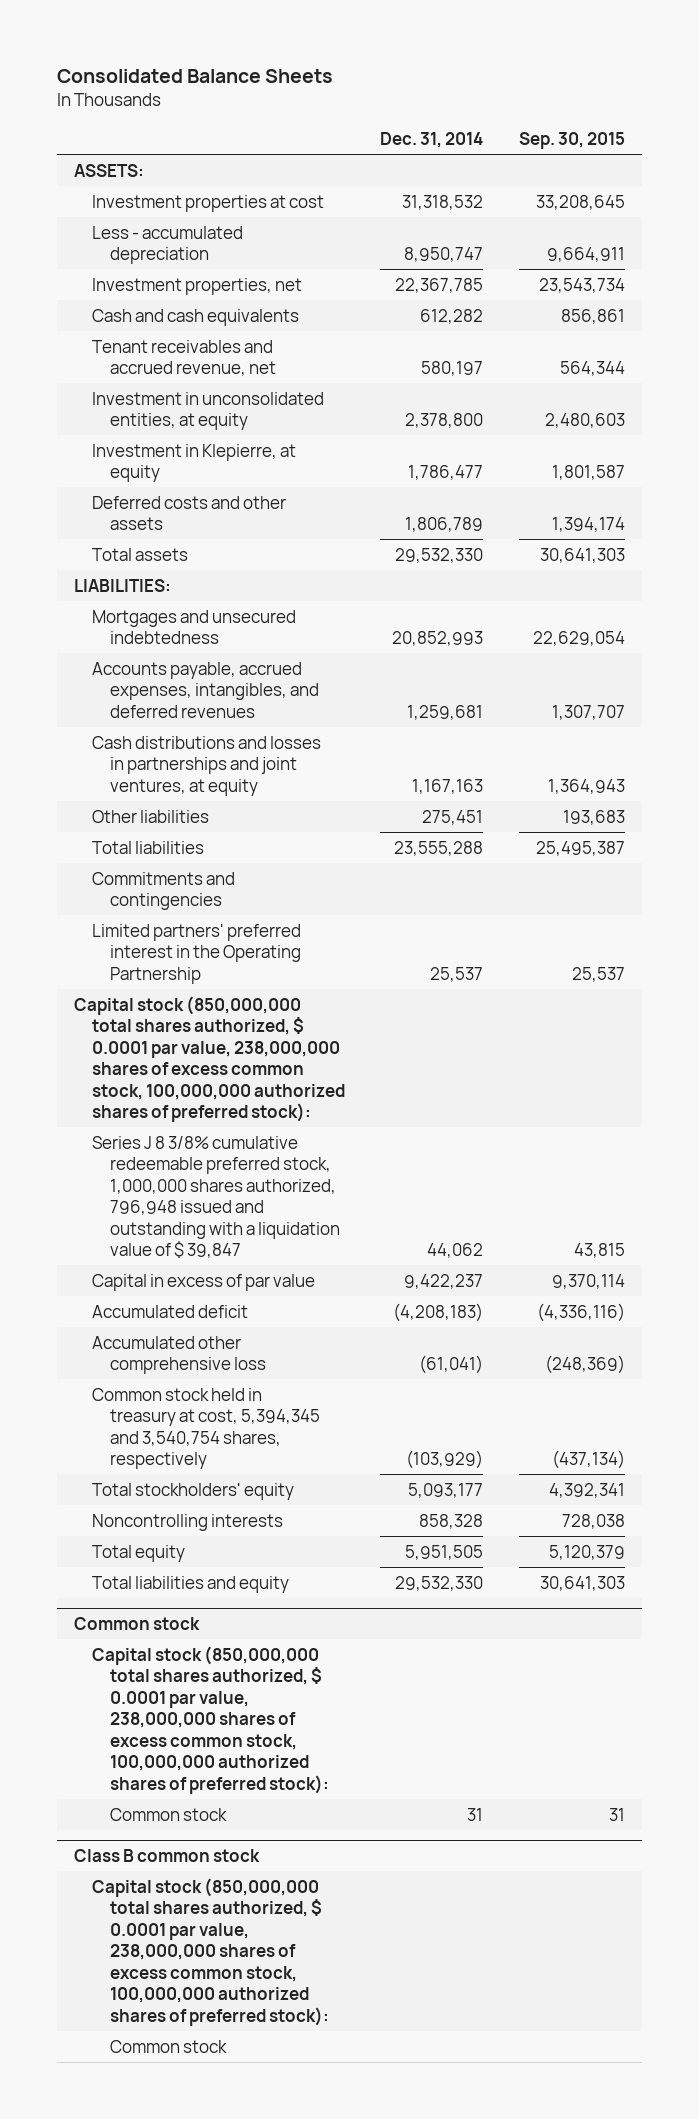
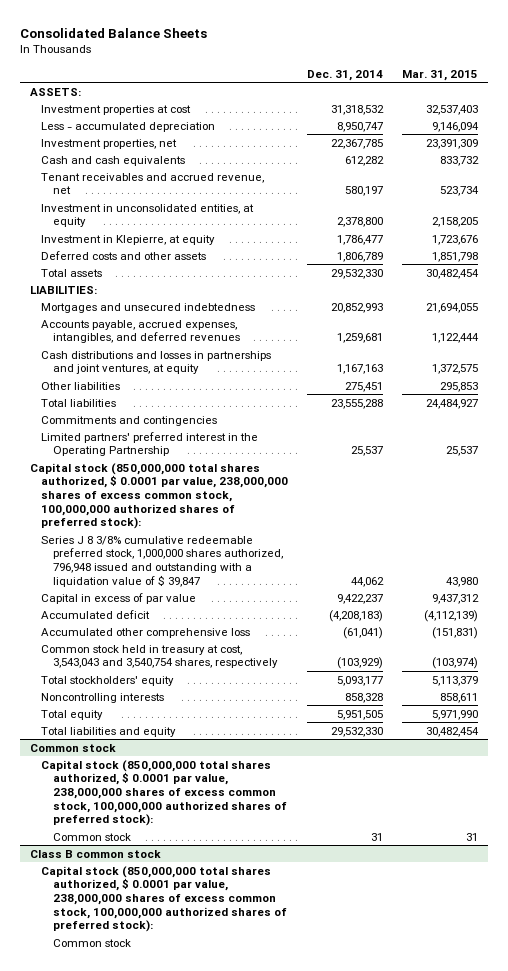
- | Dec. 31, 2014 | Sep. 30, 2015
+ | Dec. 31, 2014 | Mar. 31, 2015
- Common stock held in treasury at cost, 5,394,345 and 3,540,754 shares, respectively | (103,929) | (437,134)
+ Common stock held in treasury at cost, 3,543,043 and 3,540,754 shares, respectively | (103,929) | (103,974)

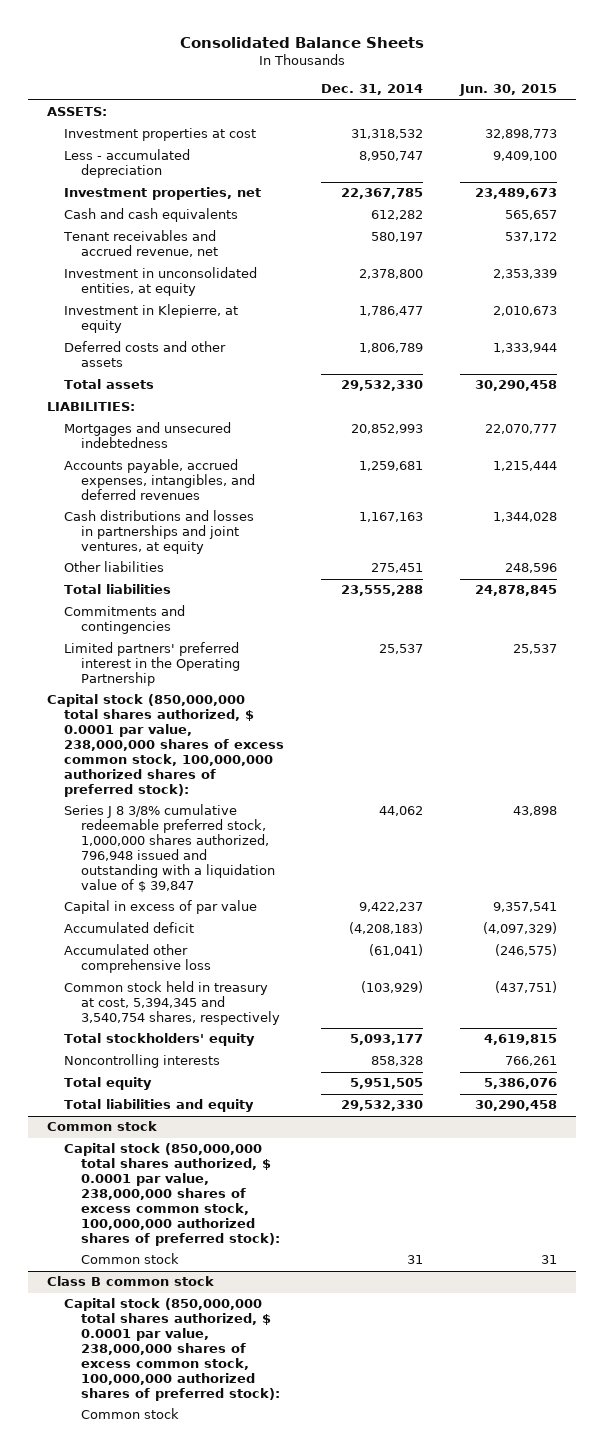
- | Dec. 31, 2014 | Mar. 31, 2015
+ | Dec. 31, 2014 | Jun. 30, 2015
- Common stock held in treasury at cost, 3,543,043 and 3,540,754 shares, respectively | (103,929) | (103,974)
+ Common stock held in treasury at cost, 5,394,345 and 3,540,754 shares, respectively | (103,929) | (437,751)

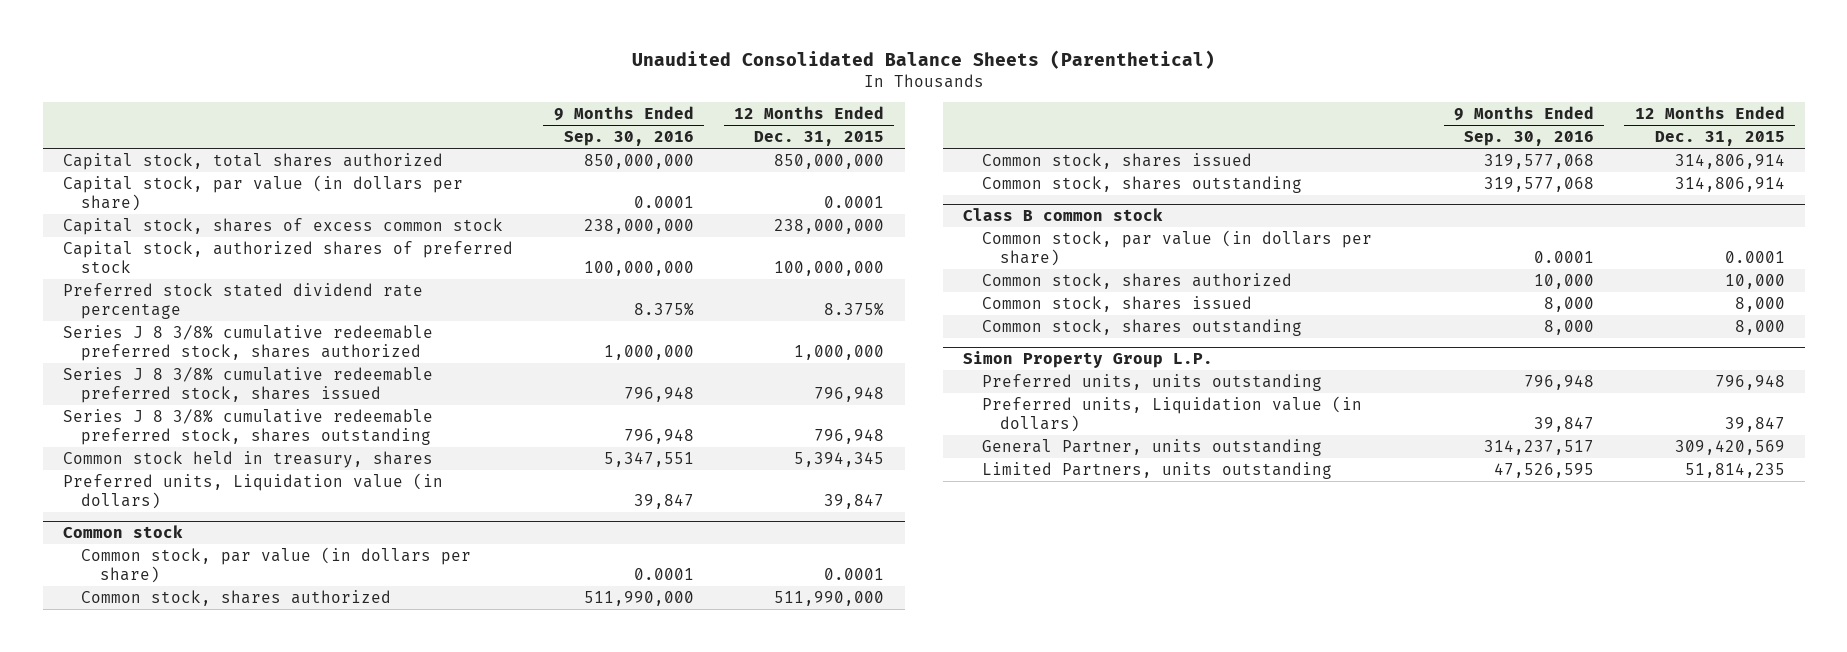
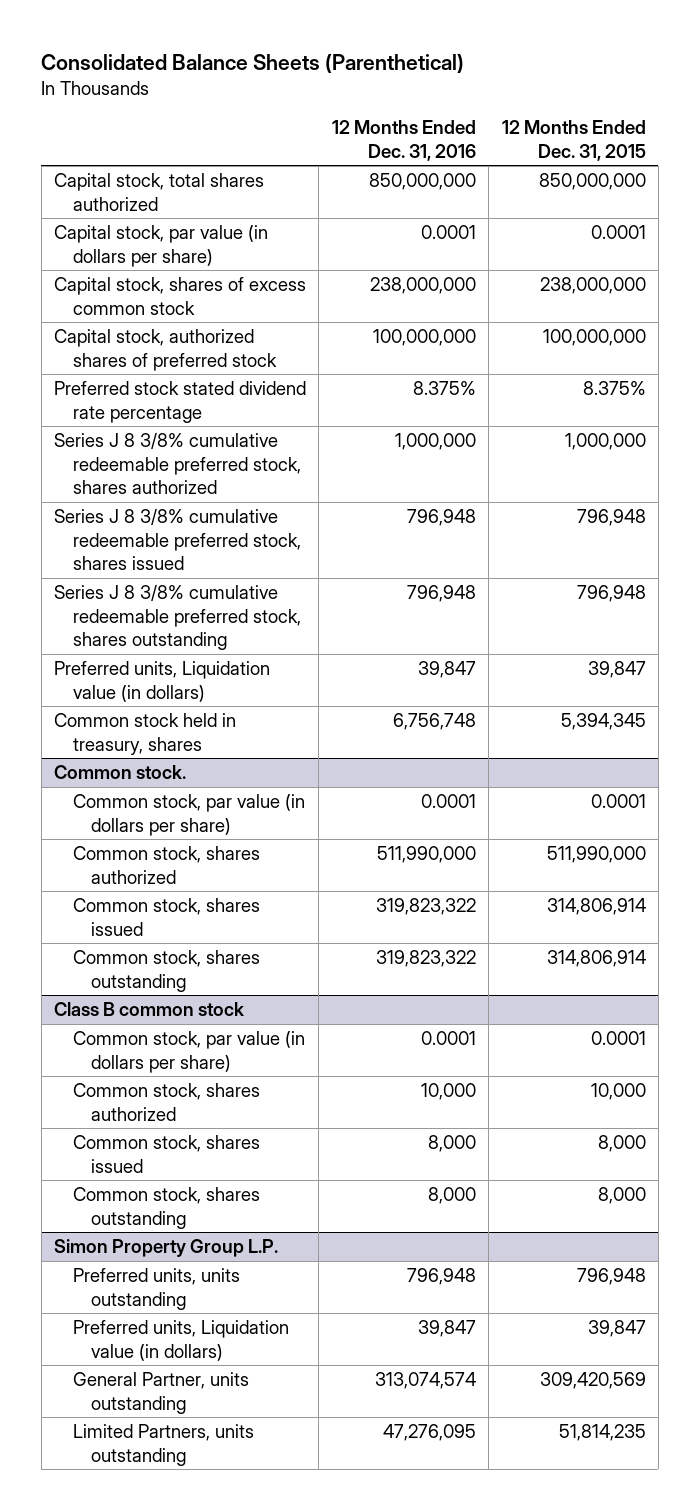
- Unaudited Consolidated Balance Sheets (Parenthetical)
+ Consolidated Balance Sheets (Parenthetical)
- | 9 Months Ended Sep. 30, 2016 | 12 Months Ended Dec. 31, 2015
+ | 12 Months Ended Dec. 31, 2016 | 12 Months Ended Dec. 31, 2015
- Common stock
moved down: Common stock held in treasury, shares | 6,756,748 | 5,394,345
+ Common stock.

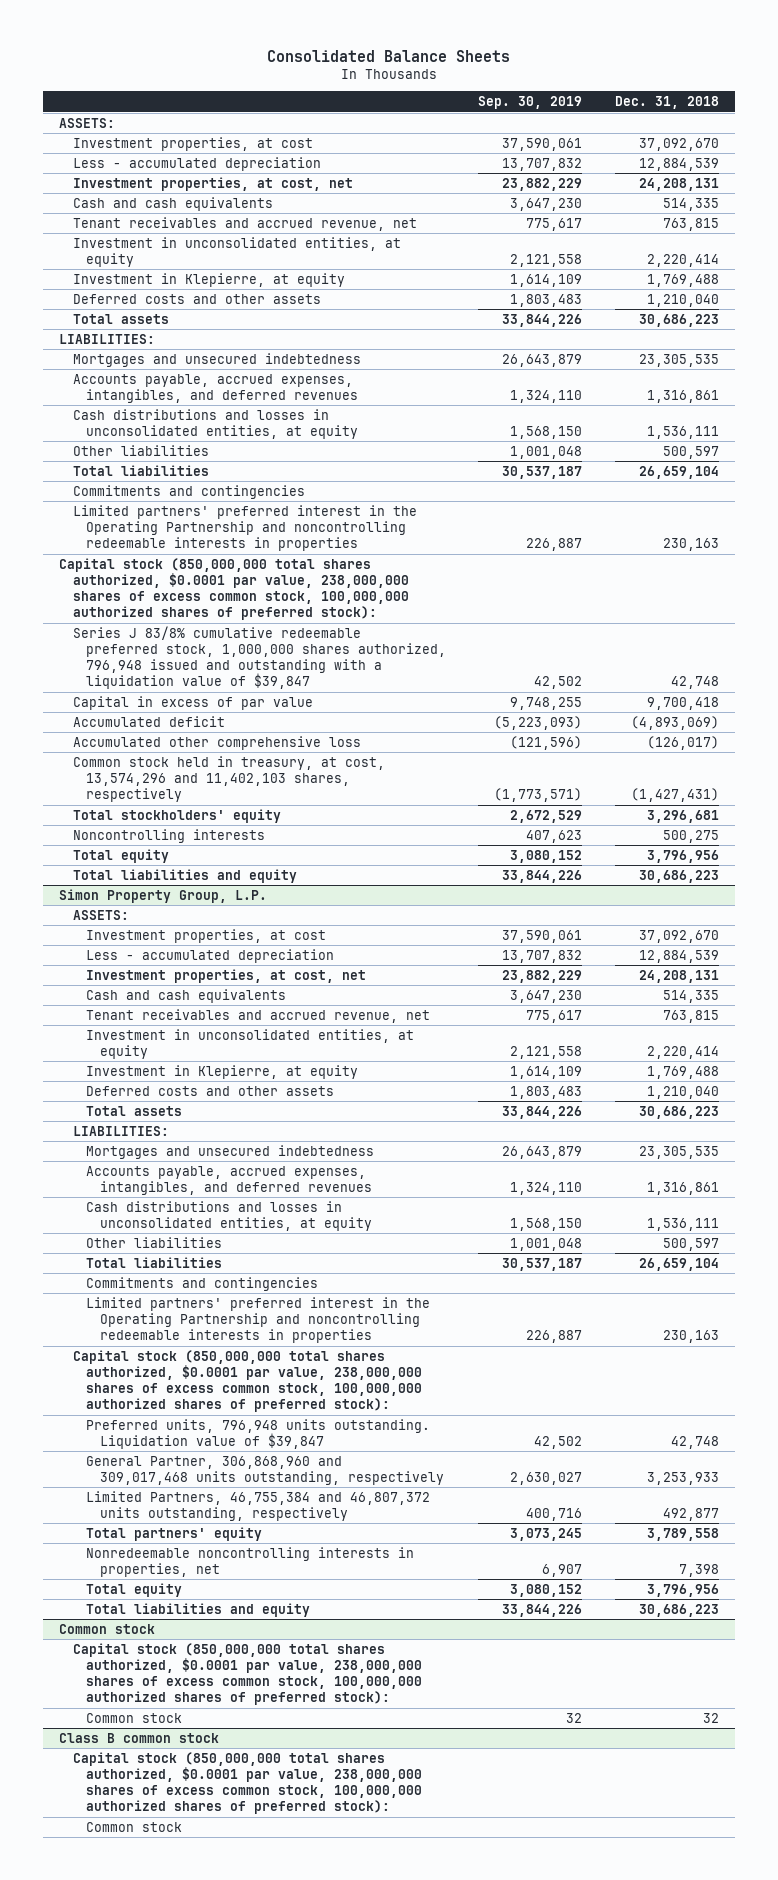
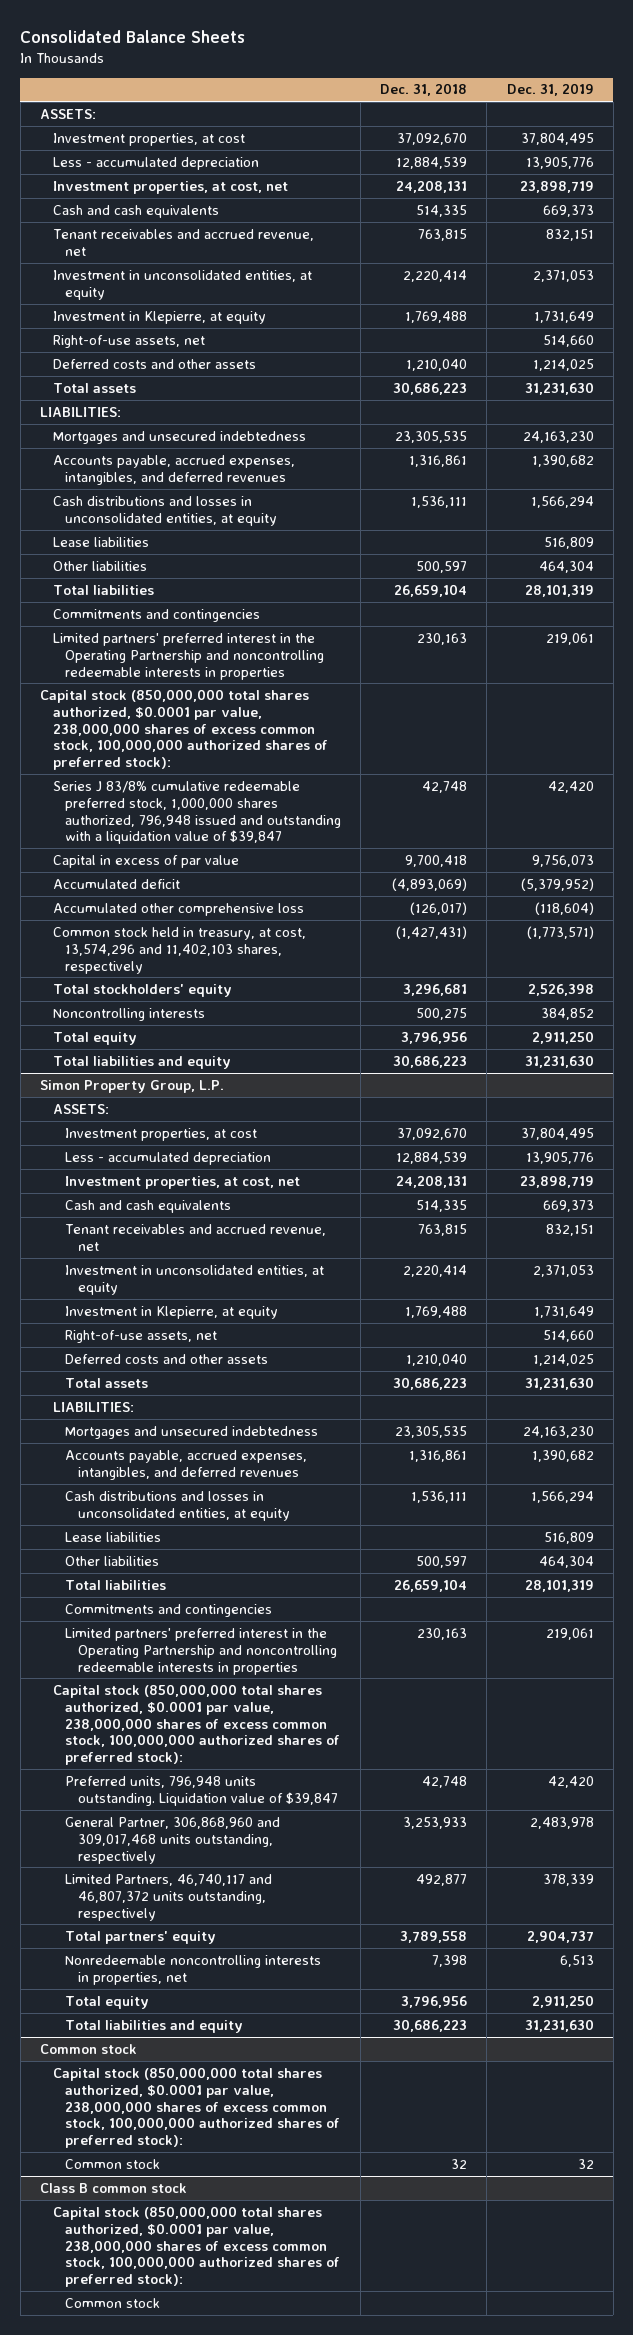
- | Sep. 30, 2019 | Dec. 31, 2018
+ | Dec. 31, 2018 | Dec. 31, 2019
+ Right-of-use assets, net | | 514,660
+ Lease liabilities | | 516,809
@ Simon Property Group, L.P.
+ Right-of-use assets, net | | 514,660
+ Lease liabilities | | 516,809
- Limited Partners, 46,755,384 and 46,807,372 units outstanding, respectively | 400,716 | 492,877
+ Limited Partners, 46,740,117 and 46,807,372 units outstanding, respectively | 492,877 | 378,339

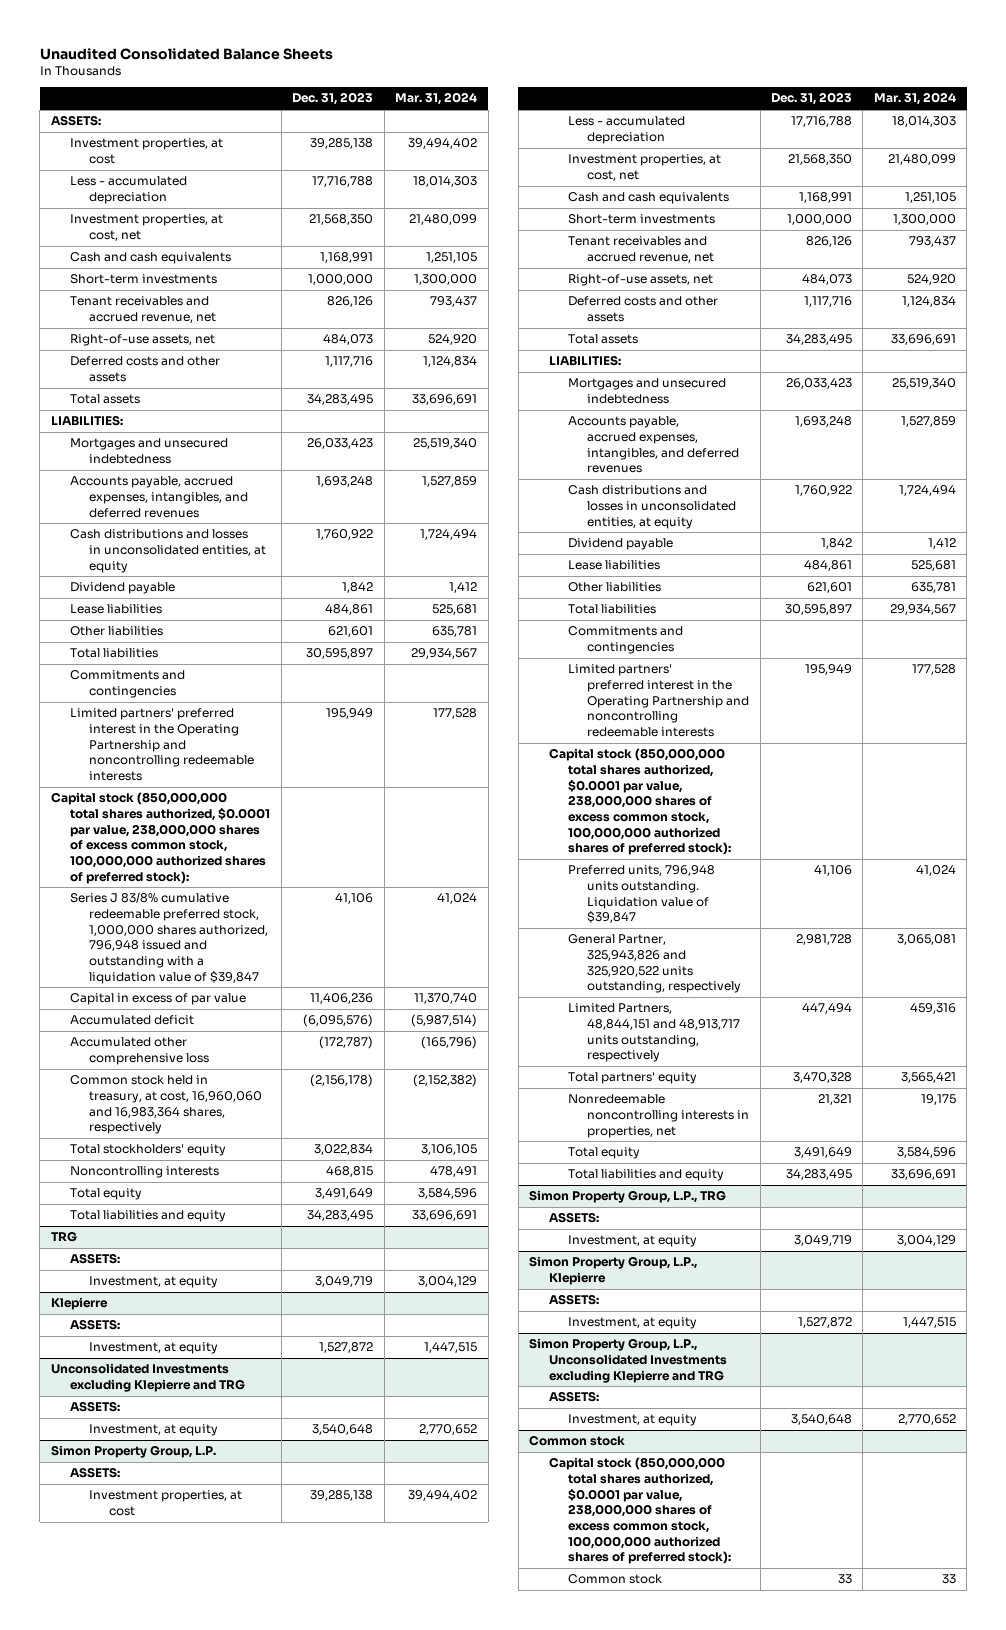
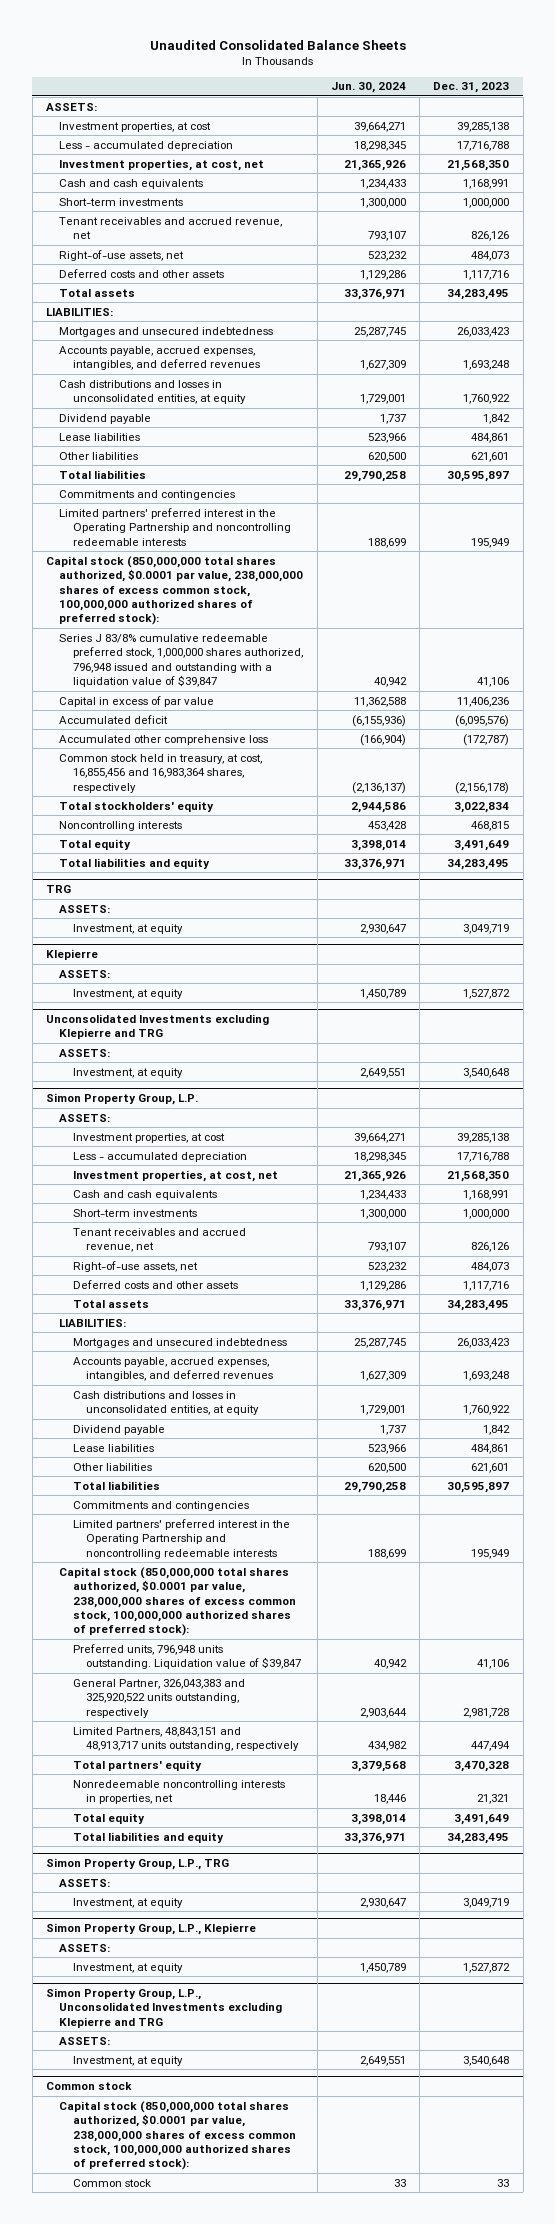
- | Dec. 31, 2023 | Mar. 31, 2024
+ | Jun. 30, 2024 | Dec. 31, 2023
- Common stock held in treasury, at cost, 16,960,060 and 16,983,364 shares, respectively | (2,156,178) | (2,152,382)
+ Common stock held in treasury, at cost, 16,855,456 and 16,983,364 shares, respectively | (2,136,137) | (2,156,178)
@ Simon Property Group, L.P.
- General Partner, 325,943,826 and 325,920,522 units outstanding, respectively | 2,981,728 | 3,065,081
- Limited Partners, 48,844,151 and 48,913,717 units outstanding, respectively | 447,494 | 459,316
+ General Partner, 326,043,383 and 325,920,522 units outstanding, respectively | 2,903,644 | 2,981,728
+ Limited Partners, 48,843,151 and 48,913,717 units outstanding, respectively | 434,982 | 447,494

